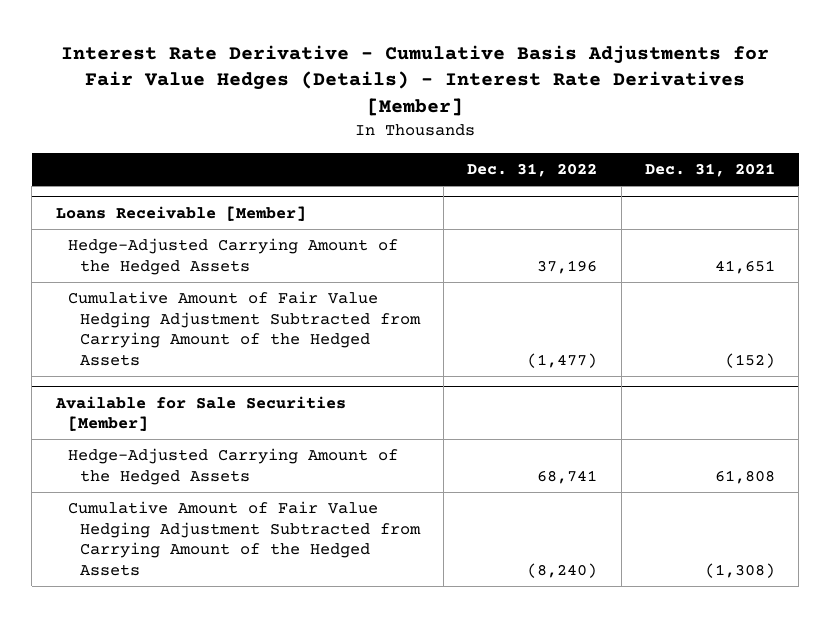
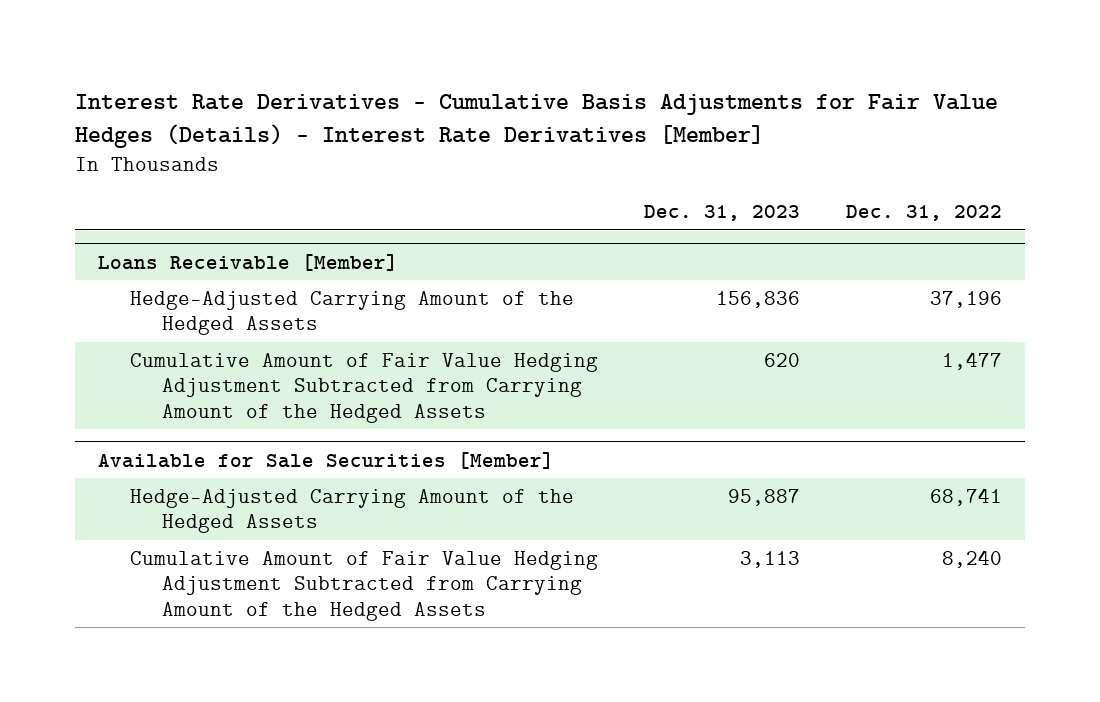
- Interest Rate Derivative - Cumulative Basis Adjustments for Fair Value Hedges (Details) - Interest Rate Derivatives [Member]
+ Interest Rate Derivatives - Cumulative Basis Adjustments for Fair Value Hedges (Details) - Interest Rate Derivatives [Member]
- | Dec. 31, 2022 | Dec. 31, 2021
+ | Dec. 31, 2023 | Dec. 31, 2022
@ Loans Receivable [Member]
- Cumulative Amount of Fair Value Hedging Adjustment Subtracted from Carrying Amount of the Hedged Assets | (1,477) | (152)
+ Cumulative Amount of Fair Value Hedging Adjustment Subtracted from Carrying Amount of the Hedged Assets | 620 | 1,477
@ Available for Sale Securities [Member]
- Cumulative Amount of Fair Value Hedging Adjustment Subtracted from Carrying Amount of the Hedged Assets | (8,240) | (1,308)
+ Cumulative Amount of Fair Value Hedging Adjustment Subtracted from Carrying Amount of the Hedged Assets | 3,113 | 8,240

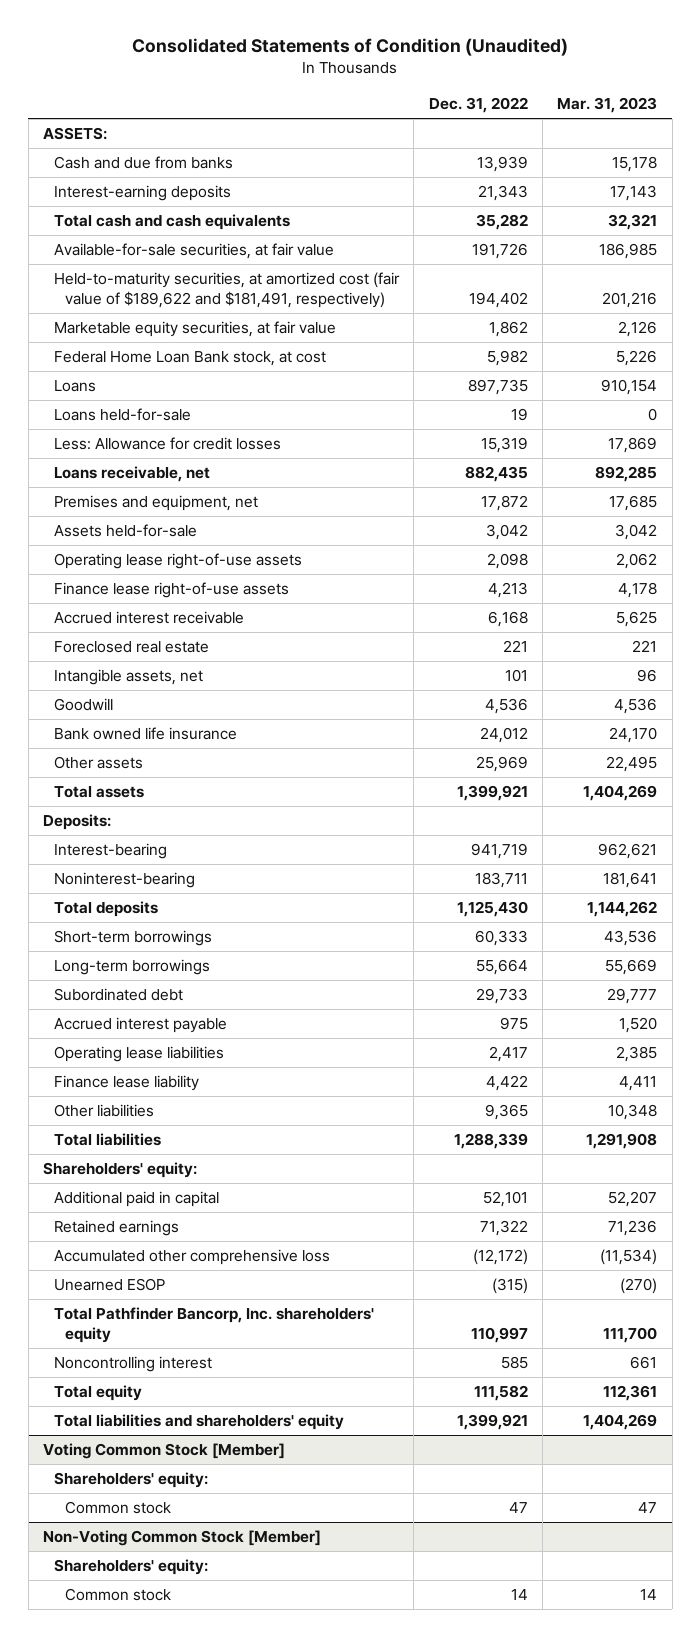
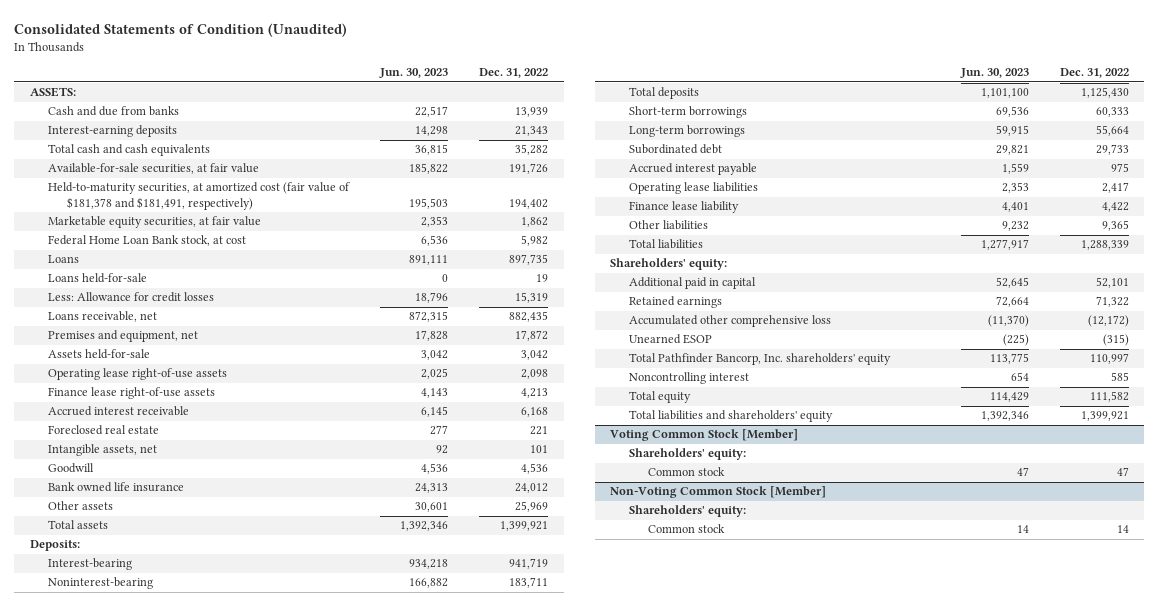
- | Dec. 31, 2022 | Mar. 31, 2023
+ | Jun. 30, 2023 | Dec. 31, 2022
- Held-to-maturity securities, at amortized cost (fair value of $189,622 and $181,491, respectively) | 194,402 | 201,216
+ Held-to-maturity securities, at amortized cost (fair value of $181,378 and $181,491, respectively) | 195,503 | 194,402

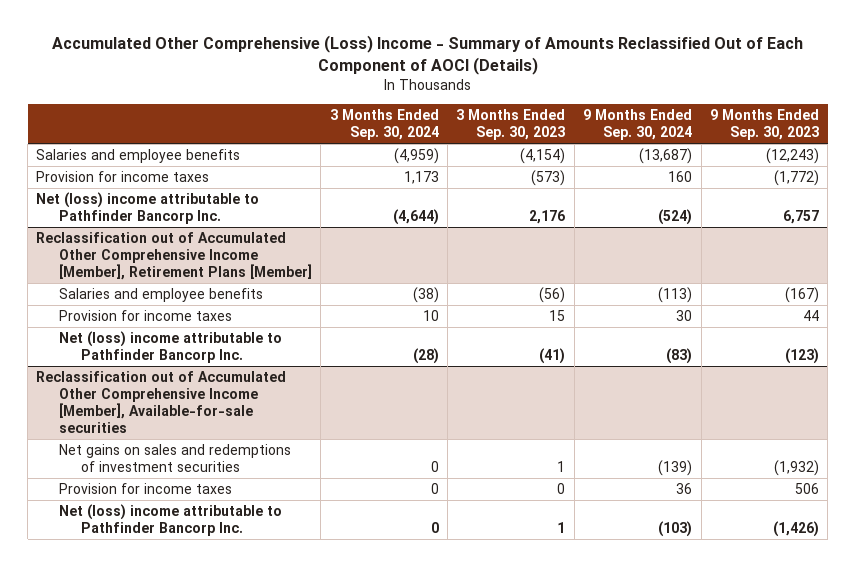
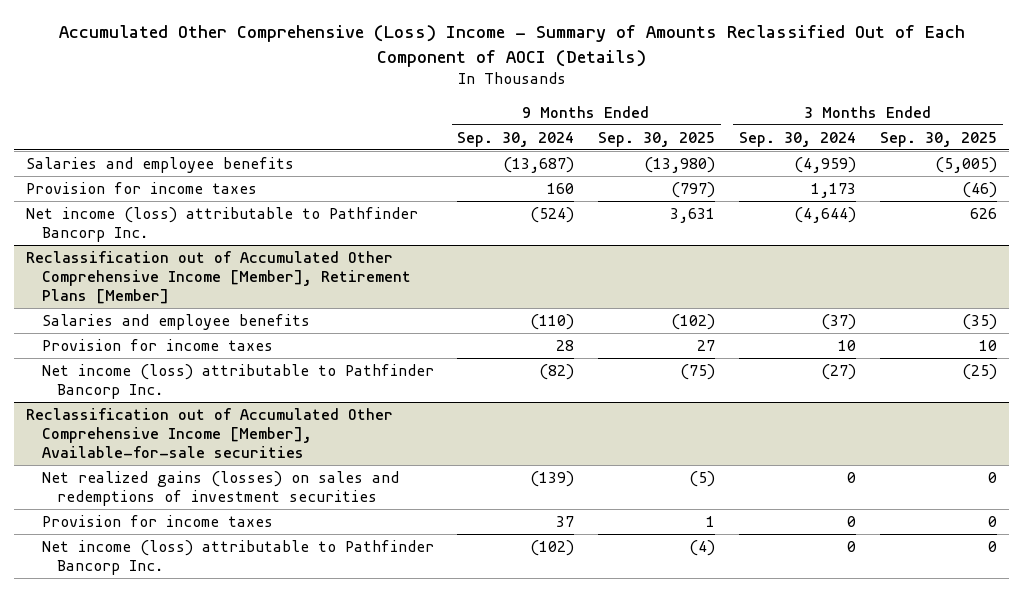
- | 3 Months Ended Sep. 30, 2024 | 3 Months Ended Sep. 30, 2023 | 9 Months Ended Sep. 30, 2024 | 9 Months Ended Sep. 30, 2023
+ | 9 Months Ended Sep. 30, 2024 | 9 Months Ended Sep. 30, 2025 | 3 Months Ended Sep. 30, 2024 | 3 Months Ended Sep. 30, 2025
- Net (loss) income attributable to Pathfinder Bancorp Inc. | (4,644) | 2,176 | (524) | 6,757
+ Net income (loss) attributable to Pathfinder Bancorp Inc. | (524) | 3,631 | (4,644) | 626
@ Reclassification out of Accumulated Other Comprehensive Income [Member], Retirement Plans [Member]
- Salaries and employee benefits | (38) | (56) | (113) | (167)
- Provision for income taxes | 10 | 15 | 30 | 44
- Net (loss) income attributable to Pathfinder Bancorp Inc. | (28) | (41) | (83) | (123)
+ Salaries and employee benefits | (110) | (102) | (37) | (35)
+ Provision for income taxes | 28 | 27 | 10 | 10
+ Net income (loss) attributable to Pathfinder Bancorp Inc. | (82) | (75) | (27) | (25)
@ Reclassification out of Accumulated Other Comprehensive Income [Member], Available-for-sale securities
- Net gains on sales and redemptions of investment securities | 0 | 1 | (139) | (1,932)
- Provision for income taxes | 0 | 0 | 36 | 506
- Net (loss) income attributable to Pathfinder Bancorp Inc. | 0 | 1 | (103) | (1,426)
+ Net realized gains (losses) on sales and redemptions of investment securities | (139) | (5) | 0 | 0
+ Provision for income taxes | 37 | 1 | 0 | 0
+ Net income (loss) attributable to Pathfinder Bancorp Inc. | (102) | (4) | 0 | 0

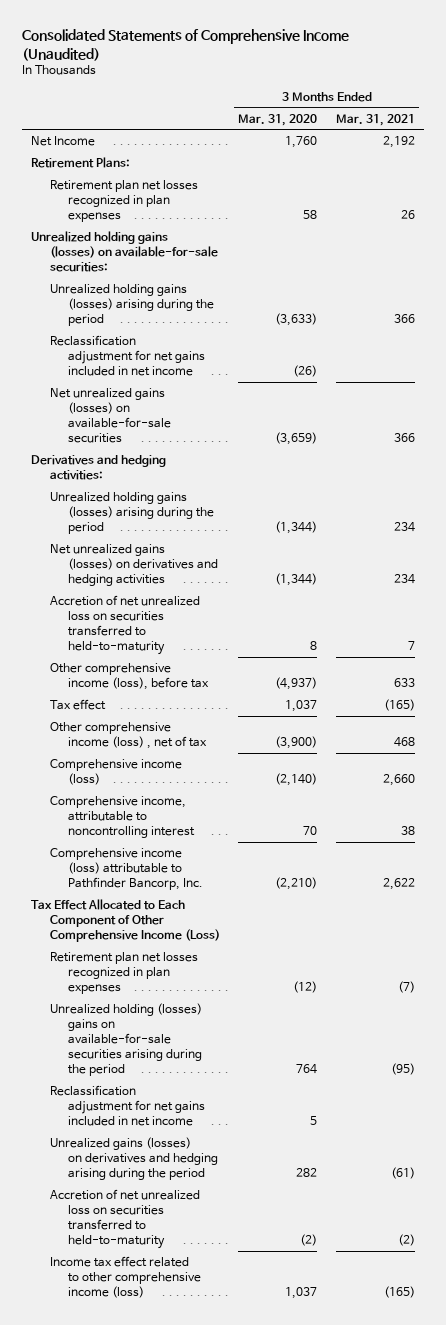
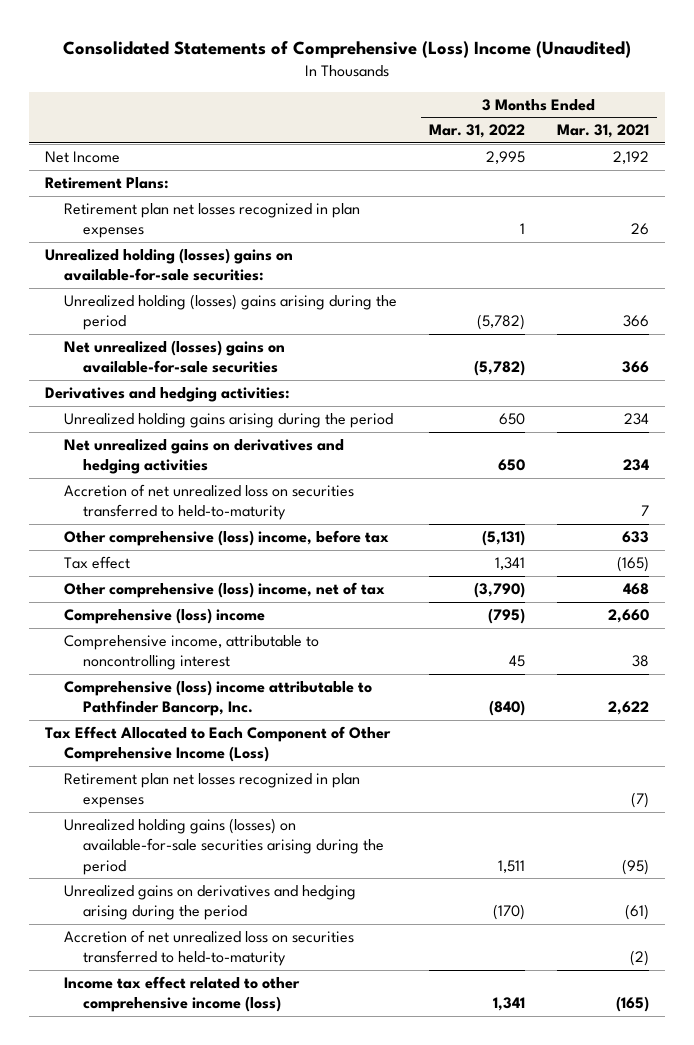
- Consolidated Statements of Comprehensive Income (Unaudited)
+ Consolidated Statements of Comprehensive (Loss) Income (Unaudited)
- | 3 Months Ended Mar. 31, 2020 | 3 Months Ended Mar. 31, 2021
+ | 3 Months Ended Mar. 31, 2022 | 3 Months Ended Mar. 31, 2021
- Unrealized holding gains (losses) on available-for-sale securities:
- Unrealized holding gains (losses) arising during the period | (3,633) | 366
- Reclassification adjustment for net gains included in net income | (26) |
- Net unrealized gains (losses) on available-for-sale securities | (3,659) | 366
+ Unrealized holding (losses) gains on available-for-sale securities:
+ Unrealized holding (losses) gains arising during the period | (5,782) | 366
+ Net unrealized (losses) gains on available-for-sale securities | (5,782) | 366
- Unrealized holding gains (losses) arising during the period | (1,344) | 234
- Net unrealized gains (losses) on derivatives and hedging activities | (1,344) | 234
+ Unrealized holding gains arising during the period | 650 | 234
+ Net unrealized gains on derivatives and hedging activities | 650 | 234
- Other comprehensive income (loss), before tax | (4,937) | 633
+ Other comprehensive (loss) income, before tax | (5,131) | 633
- Other comprehensive income (loss) , net of tax | (3,900) | 468
- Comprehensive income (loss) | (2,140) | 2,660
+ Other comprehensive (loss) income, net of tax | (3,790) | 468
+ Comprehensive (loss) income | (795) | 2,660
- Comprehensive income (loss) attributable to Pathfinder Bancorp, Inc. | (2,210) | 2,622
+ Comprehensive (loss) income attributable to Pathfinder Bancorp, Inc. | (840) | 2,622
- Unrealized holding (losses) gains on available-for-sale securities arising during the period | 764 | (95)
- Reclassification adjustment for net gains included in net income | 5 |
- Unrealized gains (losses) on derivatives and hedging arising during the period | 282 | (61)
+ Unrealized holding gains (losses) on available-for-sale securities arising during the period | 1,511 | (95)
+ Unrealized gains on derivatives and hedging arising during the period | (170) | (61)

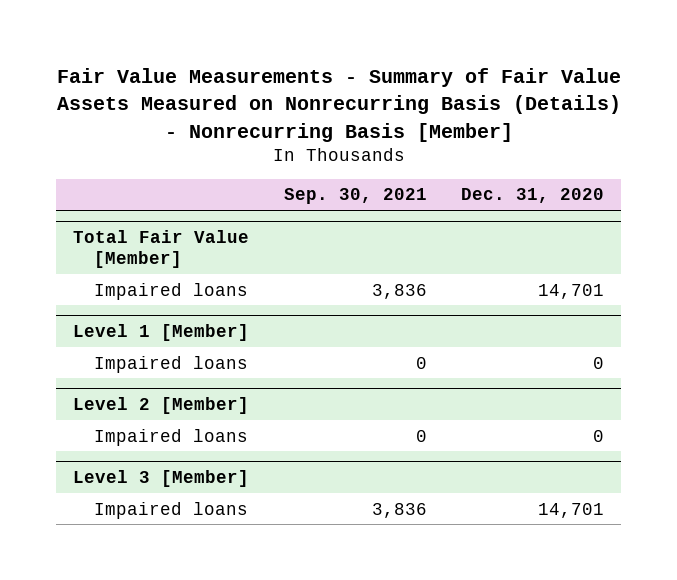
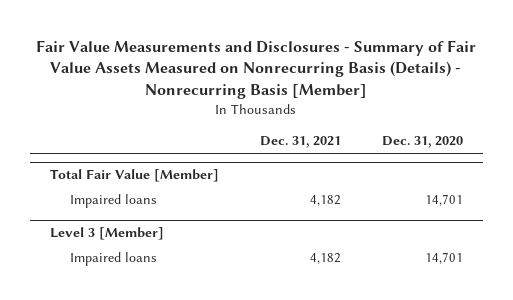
- Fair Value Measurements - Summary of Fair Value Assets Measured on Nonrecurring Basis (Details) - Nonrecurring Basis [Member]
+ Fair Value Measurements and Disclosures - Summary of Fair Value Assets Measured on Nonrecurring Basis (Details) - Nonrecurring Basis [Member]
- | Sep. 30, 2021 | Dec. 31, 2020
+ | Dec. 31, 2021 | Dec. 31, 2020
- Level 1 [Member]
- Impaired loans | 0 | 0
- Level 2 [Member]
- Impaired loans | 0 | 0

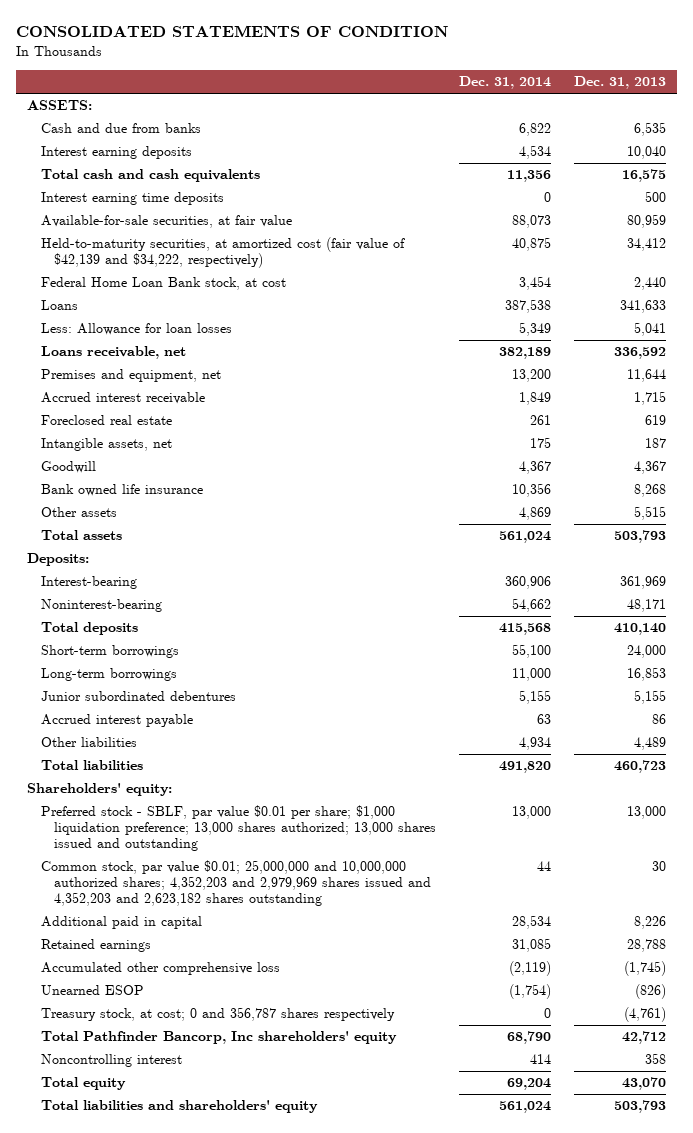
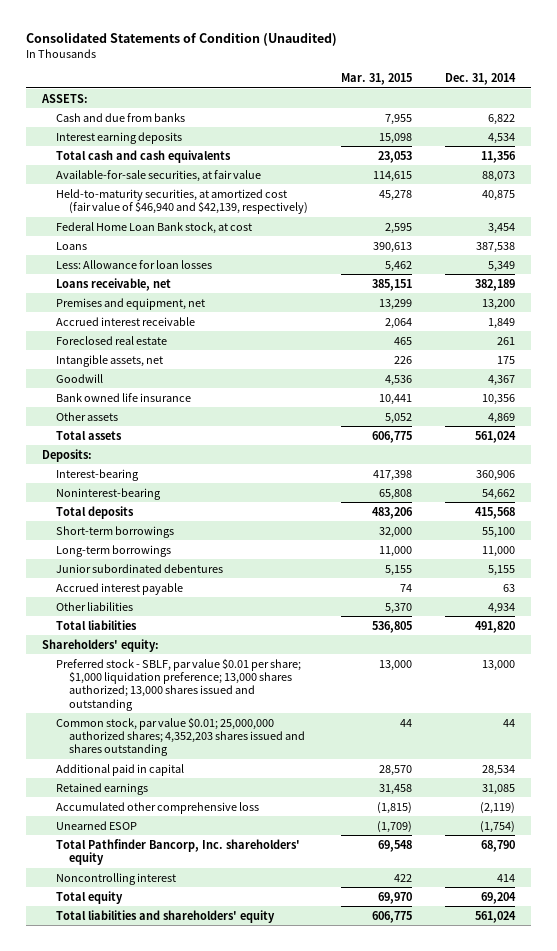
- CONSOLIDATED STATEMENTS OF CONDITION
+ Consolidated Statements of Condition (Unaudited)
- | Dec. 31, 2014 | Dec. 31, 2013
+ | Mar. 31, 2015 | Dec. 31, 2014
- Interest earning time deposits | 0 | 500
- Held-to-maturity securities, at amortized cost (fair value of $42,139 and $34,222, respectively) | 40,875 | 34,412
+ Held-to-maturity securities, at amortized cost (fair value of $46,940 and $42,139, respectively) | 45,278 | 40,875
- Common stock, par value $0.01; 25,000,000 and 10,000,000 authorized shares; 4,352,203 and 2,979,969 shares issued and 4,352,203 and 2,623,182 shares outstanding | 44 | 30
+ Common stock, par value $0.01; 25,000,000 authorized shares; 4,352,203 shares issued and shares outstanding | 44 | 44
- Treasury stock, at cost; 0 and 356,787 shares respectively | 0 | (4,761)
- Total Pathfinder Bancorp, Inc shareholders' equity | 68,790 | 42,712
+ Total Pathfinder Bancorp, Inc. shareholders' equity | 69,548 | 68,790

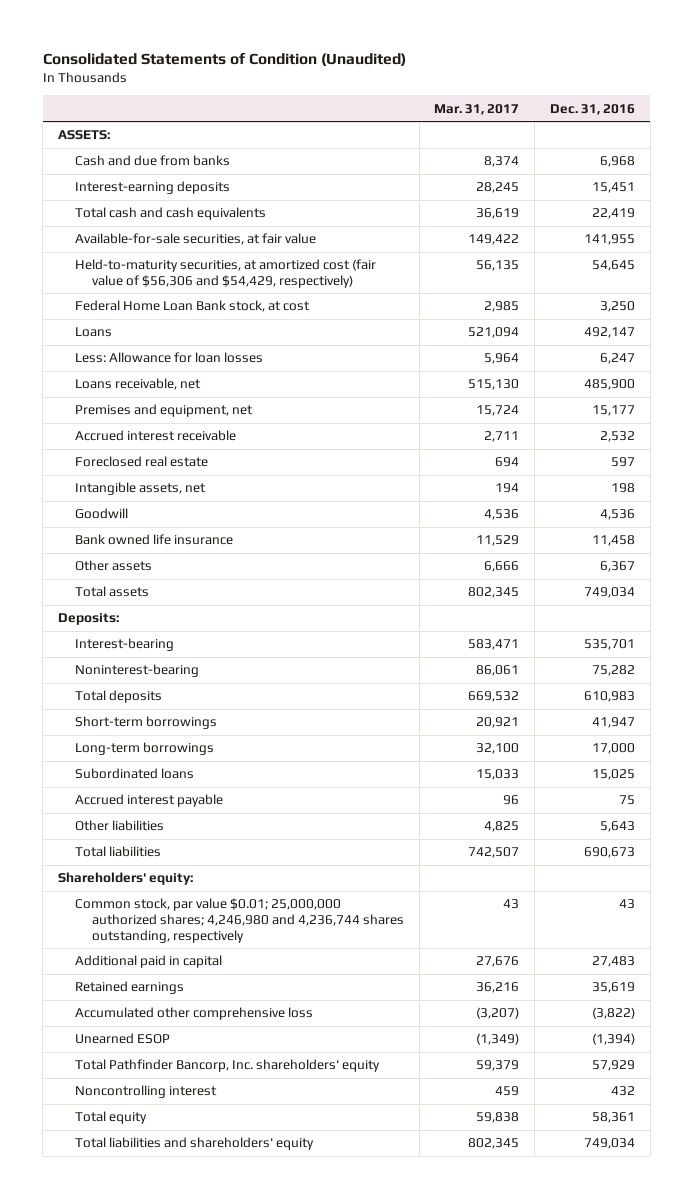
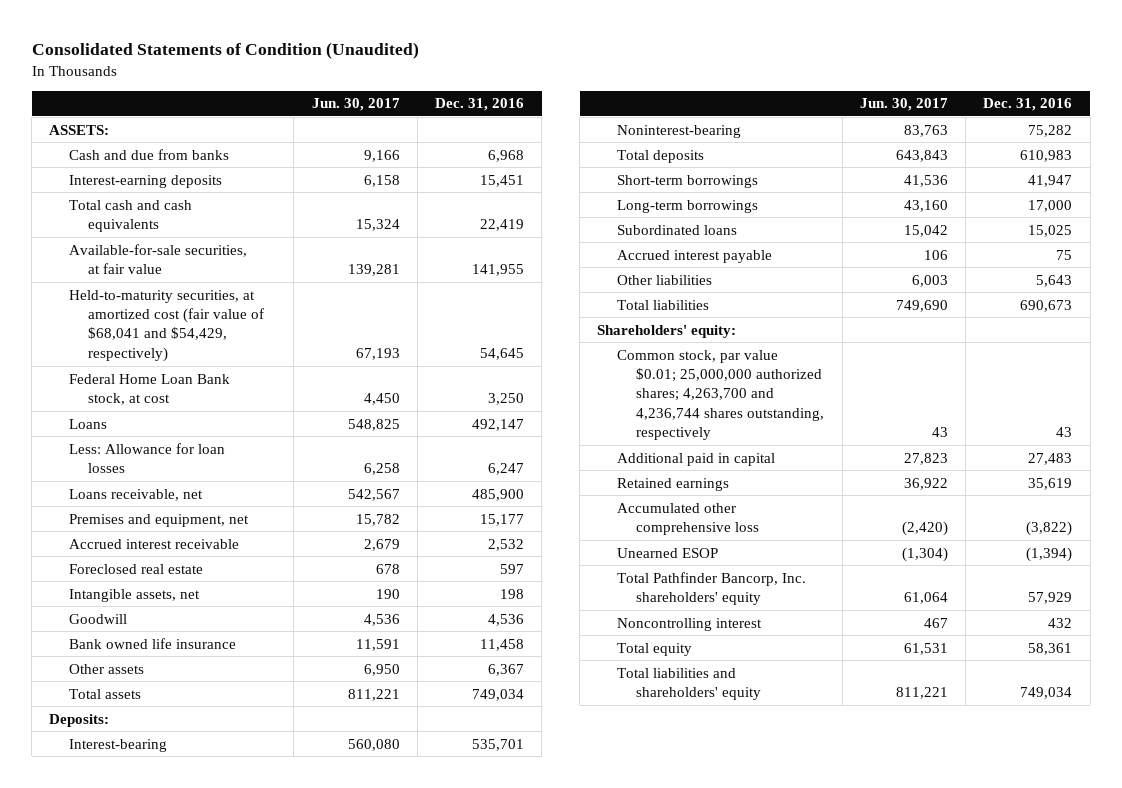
- | Mar. 31, 2017 | Dec. 31, 2016
+ | Jun. 30, 2017 | Dec. 31, 2016
- Held-to-maturity securities, at amortized cost (fair value of $56,306 and $54,429, respectively) | 56,135 | 54,645
+ Held-to-maturity securities, at amortized cost (fair value of $68,041 and $54,429, respectively) | 67,193 | 54,645
- Common stock, par value $0.01; 25,000,000 authorized shares; 4,246,980 and 4,236,744 shares outstanding, respectively | 43 | 43
+ Common stock, par value $0.01; 25,000,000 authorized shares; 4,263,700 and 4,236,744 shares outstanding, respectively | 43 | 43

